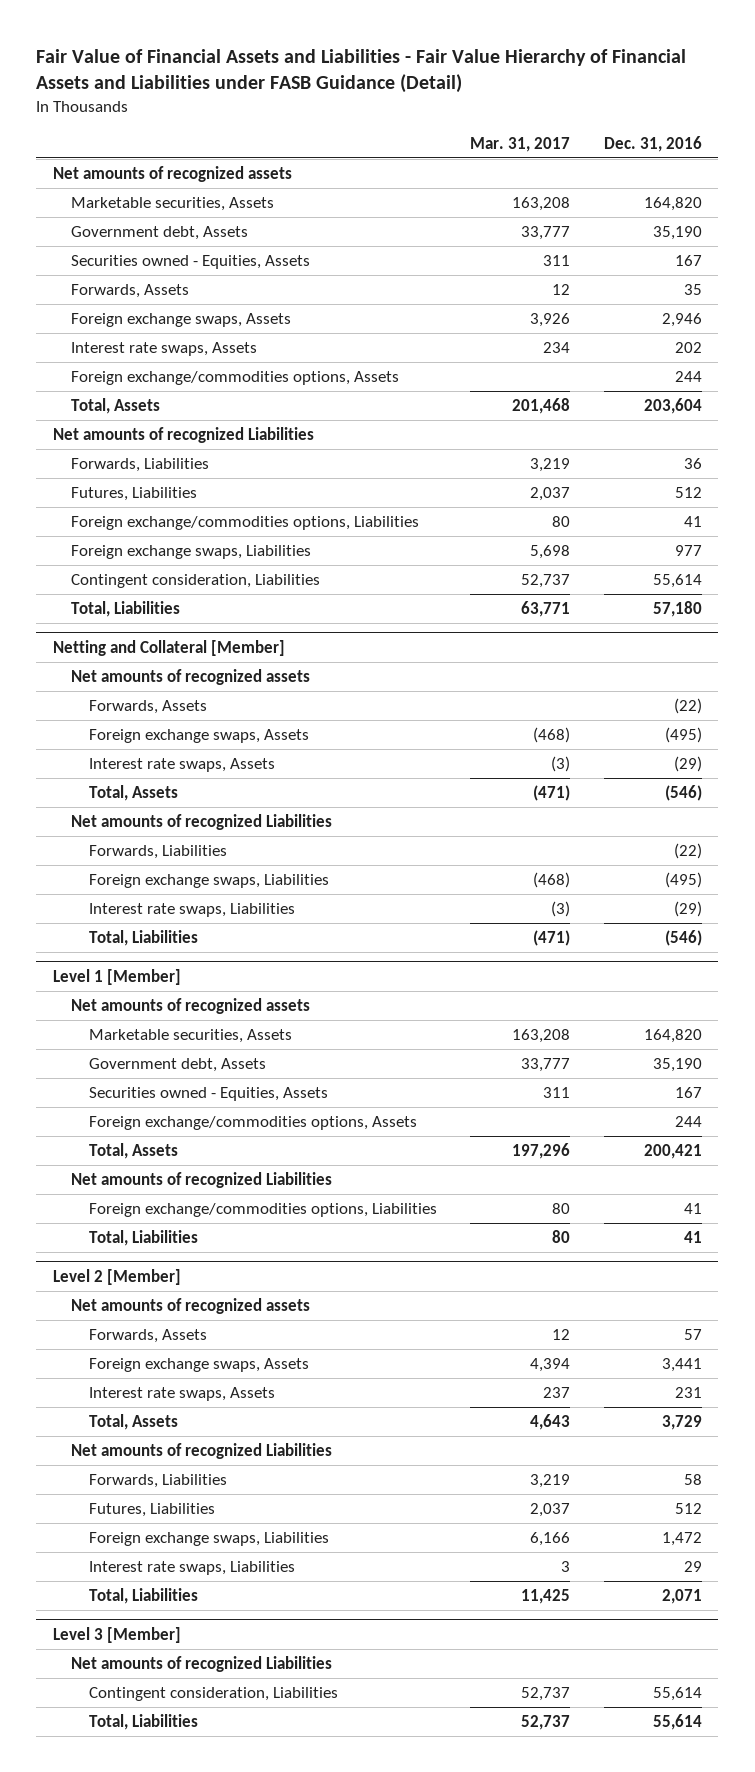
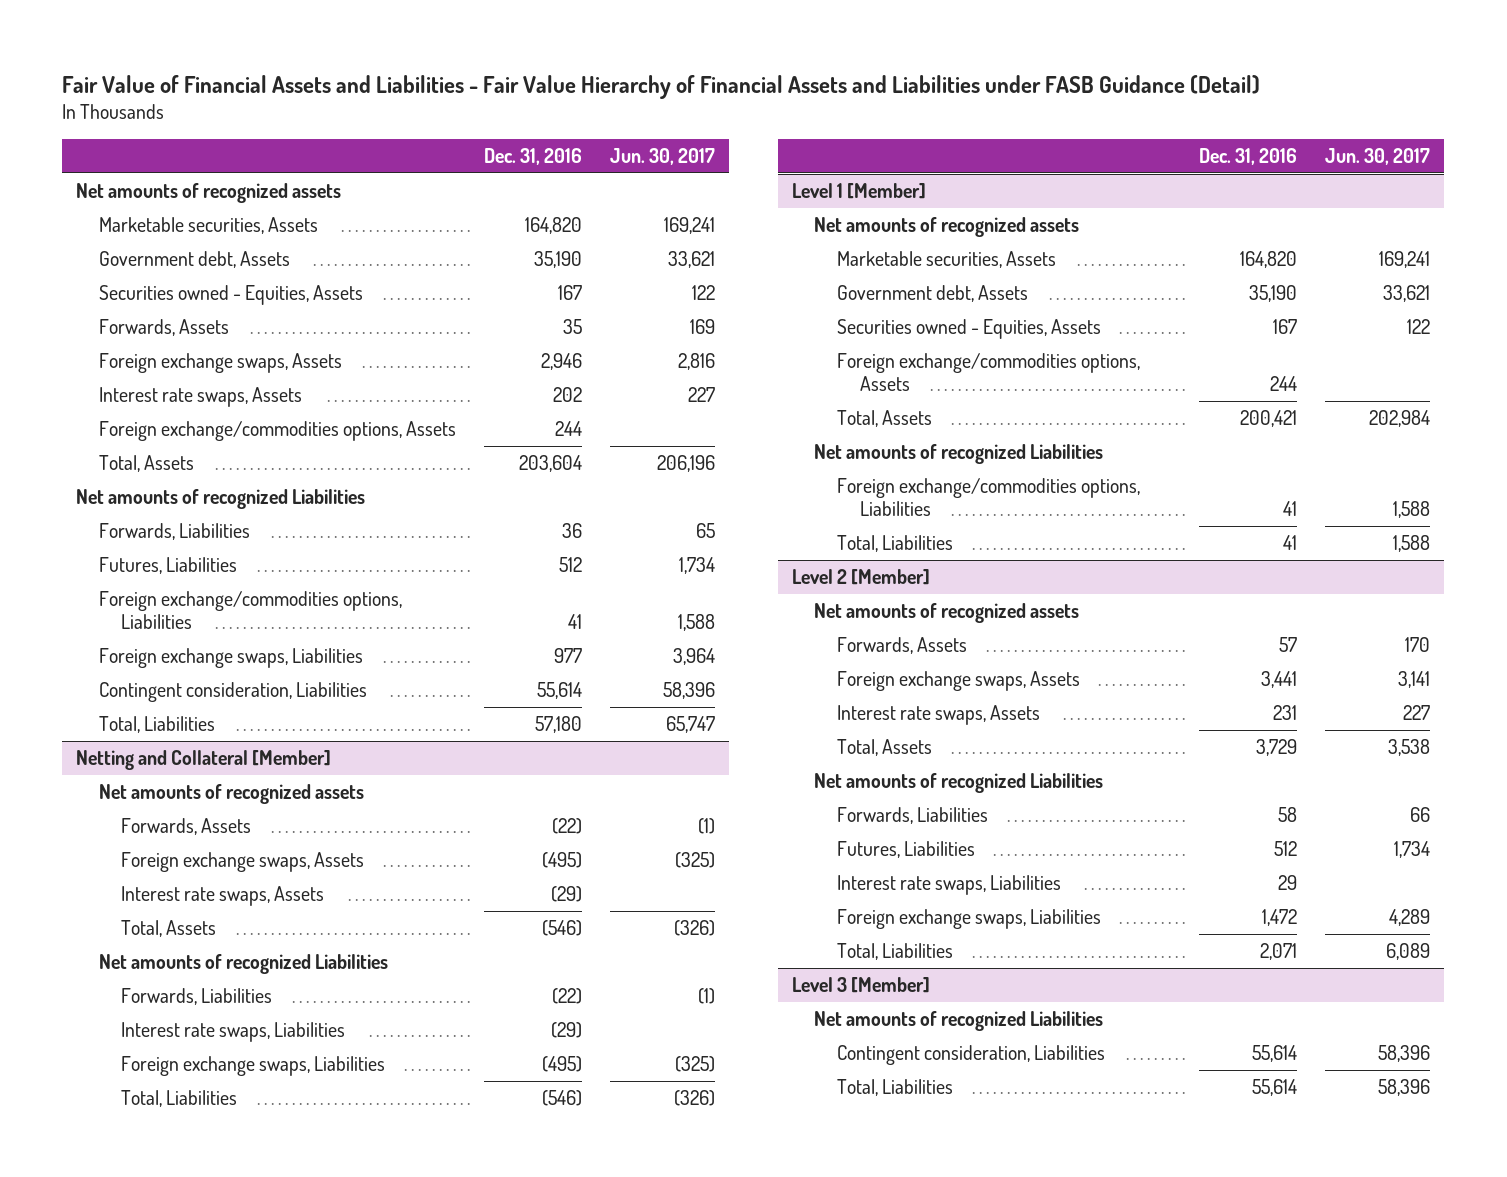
- | Mar. 31, 2017 | Dec. 31, 2016
+ | Dec. 31, 2016 | Jun. 30, 2017
@ Netting and Collateral [Member]
moved down: Foreign exchange swaps, Liabilities | (495) | (325)
@ Level 2 [Member]
moved down: Foreign exchange swaps, Liabilities | 1,472 | 4,289

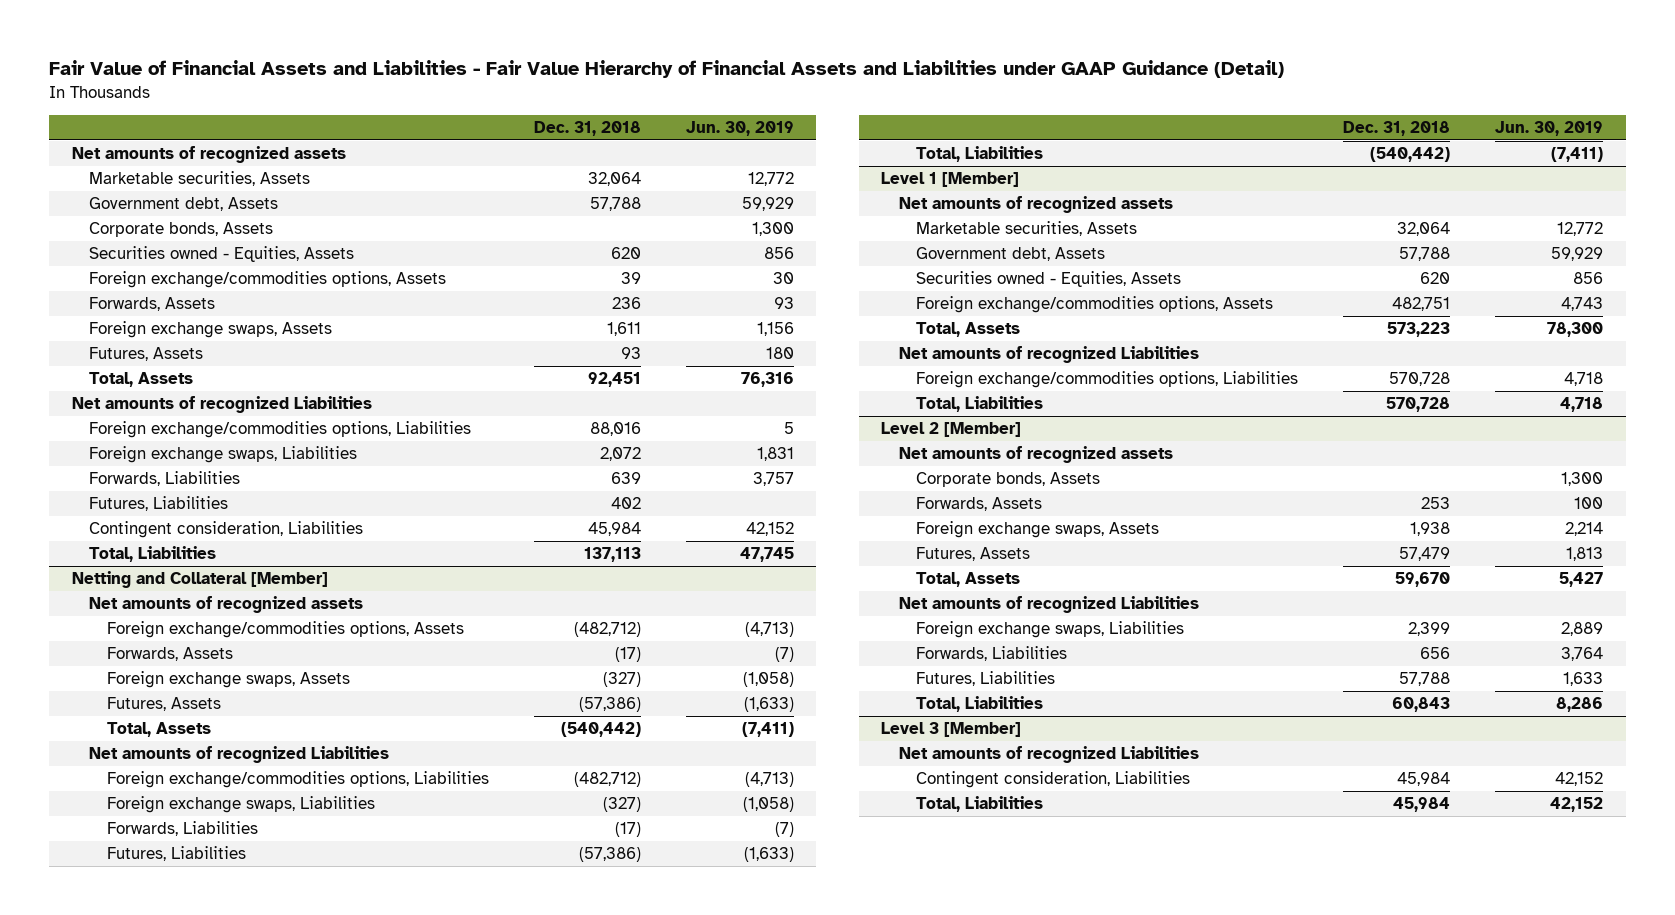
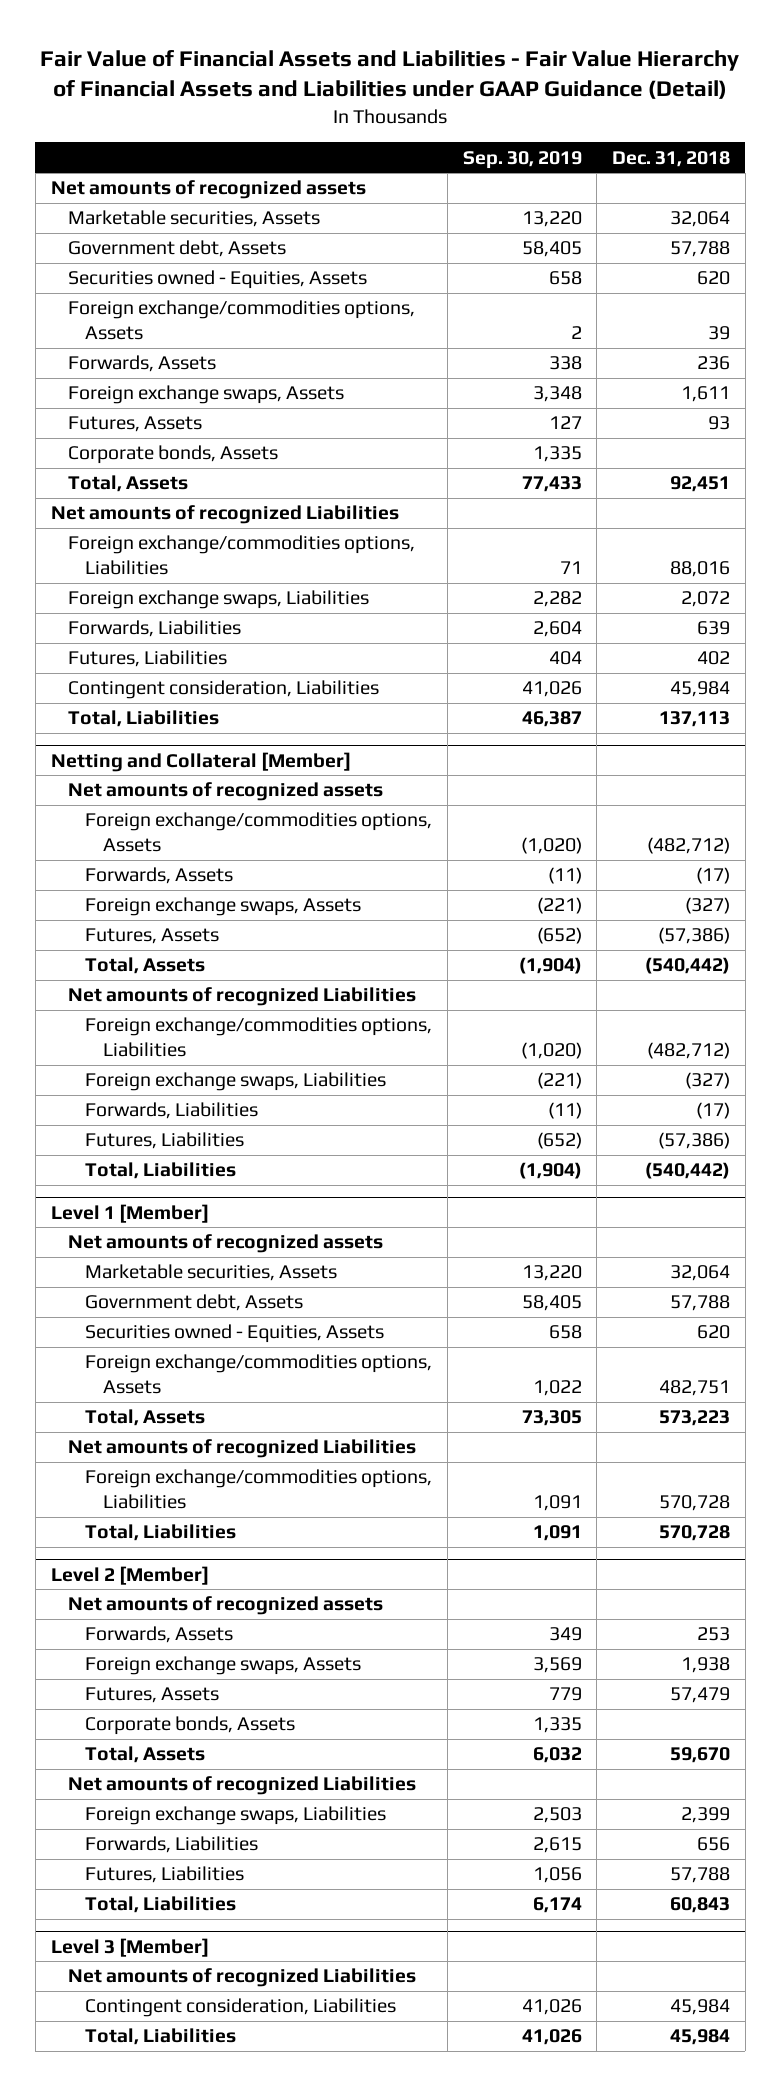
- | Dec. 31, 2018 | Jun. 30, 2019
+ | Sep. 30, 2019 | Dec. 31, 2018
moved down: Corporate bonds, Assets | 1,335 |
@ Level 2 [Member]
moved down: Corporate bonds, Assets | 1,335 |

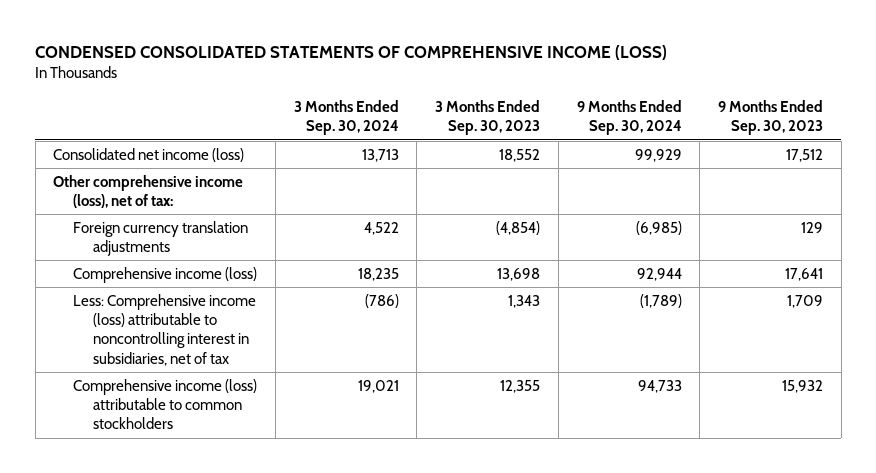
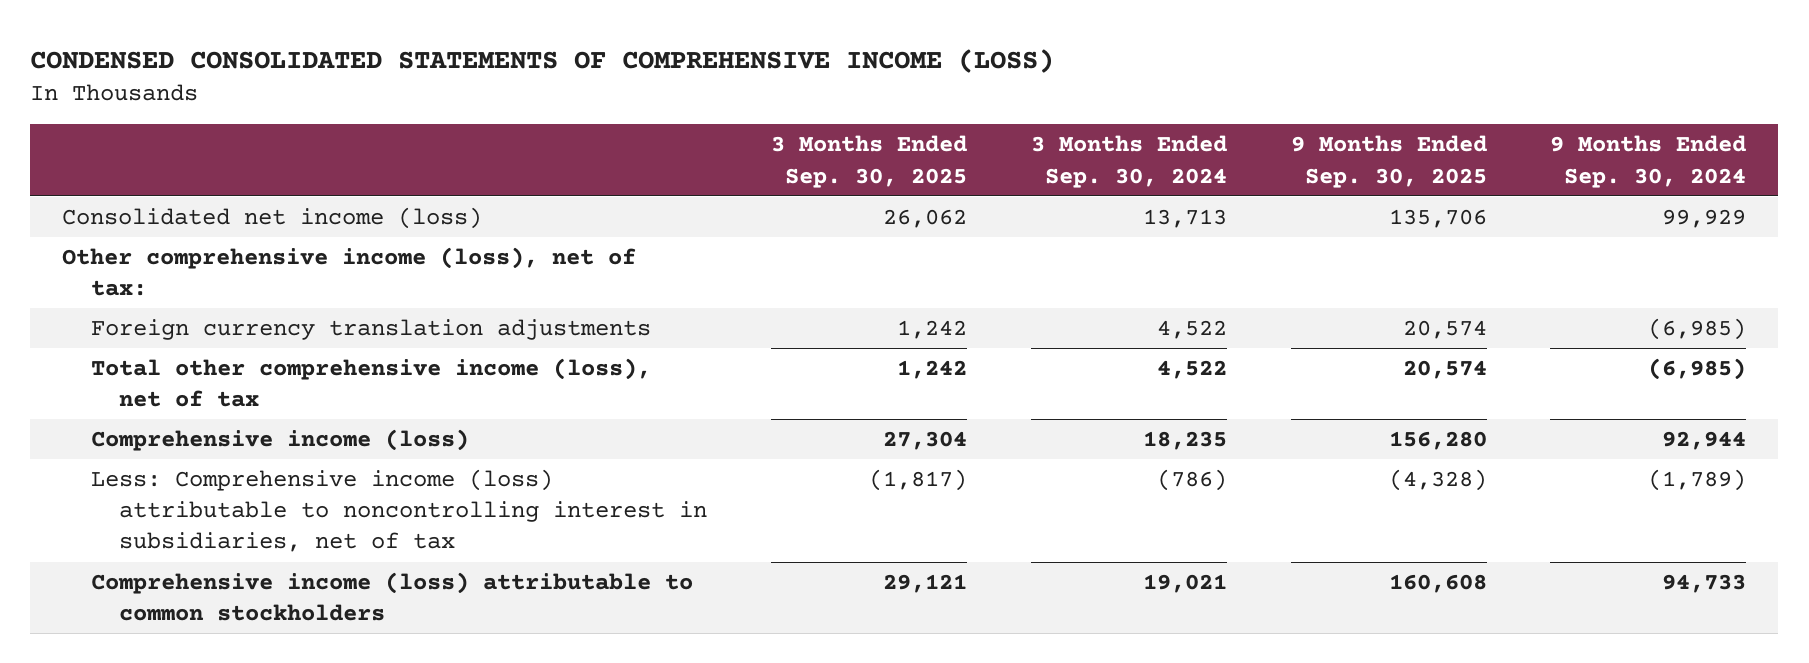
- | 3 Months Ended Sep. 30, 2024 | 3 Months Ended Sep. 30, 2023 | 9 Months Ended Sep. 30, 2024 | 9 Months Ended Sep. 30, 2023
+ | 3 Months Ended Sep. 30, 2025 | 3 Months Ended Sep. 30, 2024 | 9 Months Ended Sep. 30, 2025 | 9 Months Ended Sep. 30, 2024
+ Total other comprehensive income (loss), net of tax | 1,242 | 4,522 | 20,574 | (6,985)

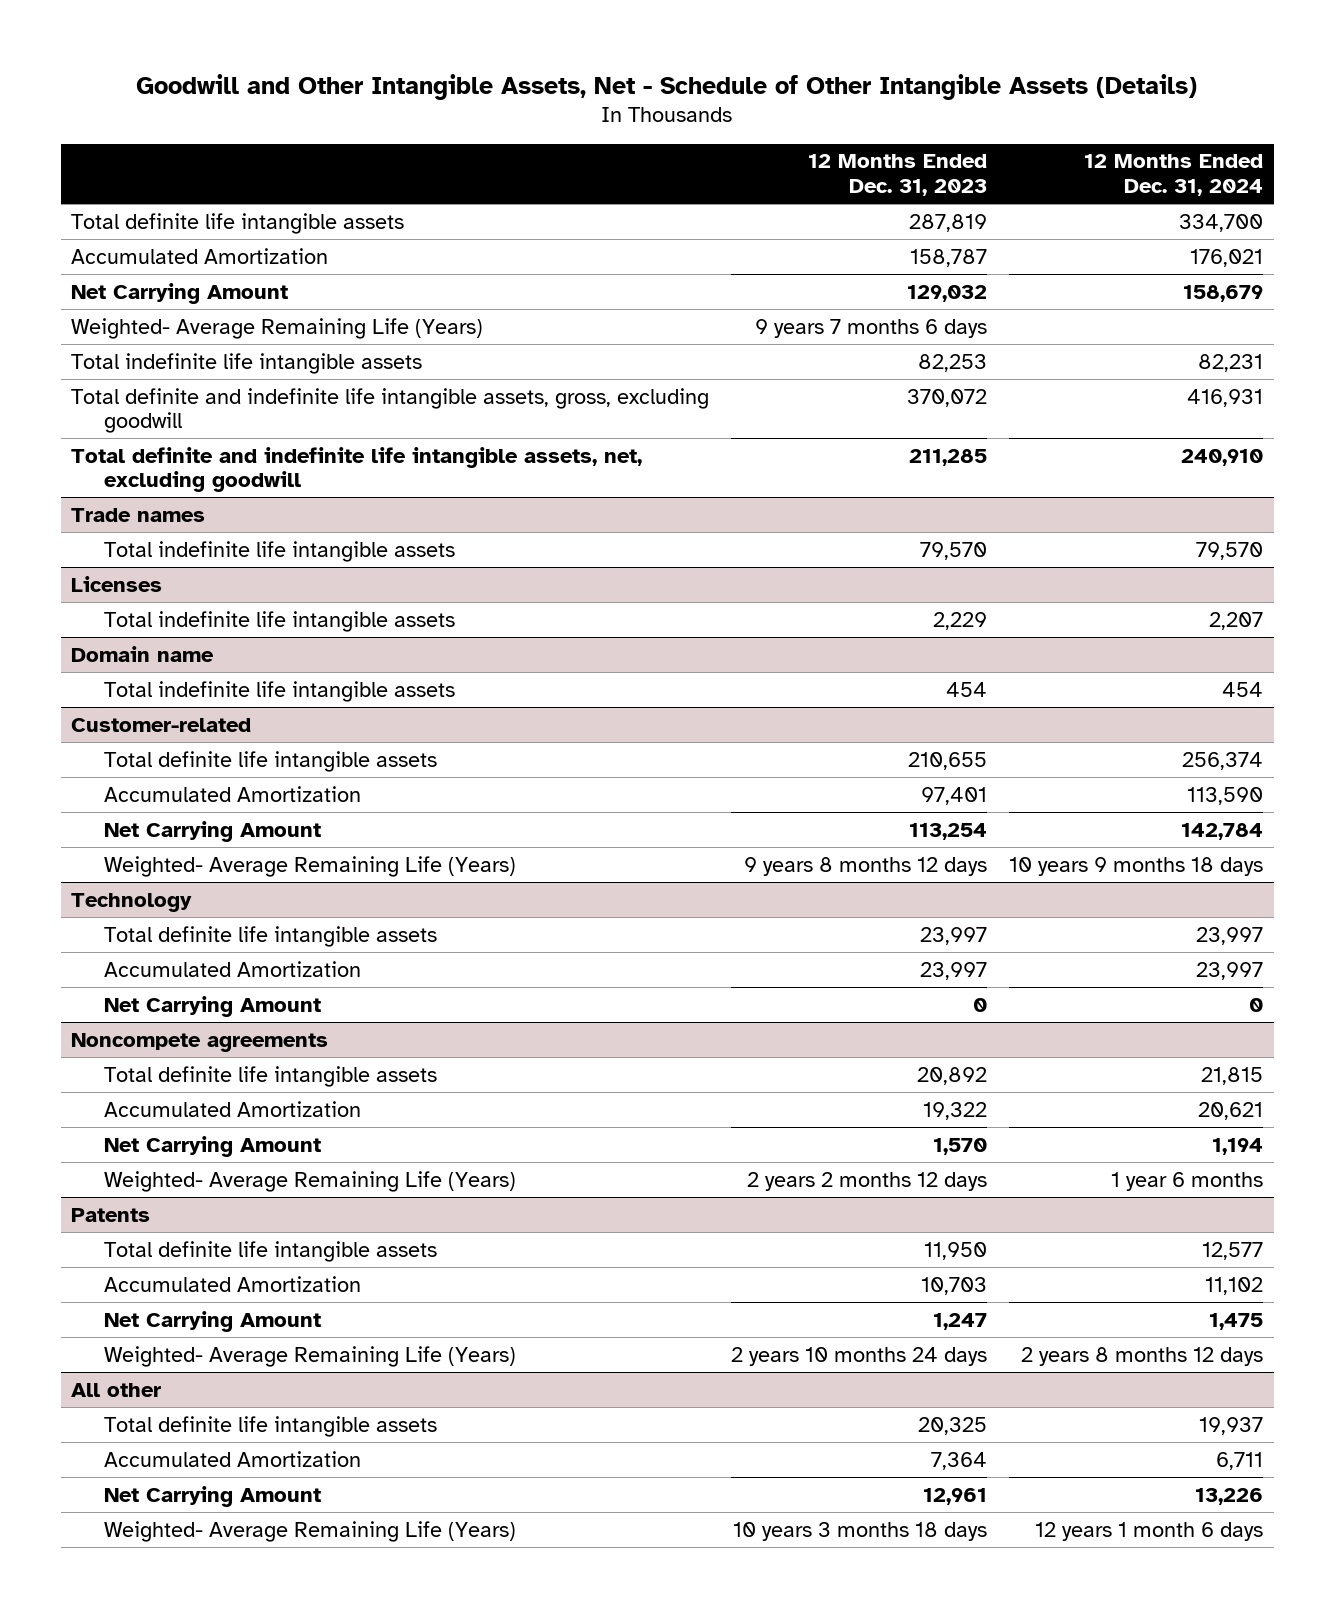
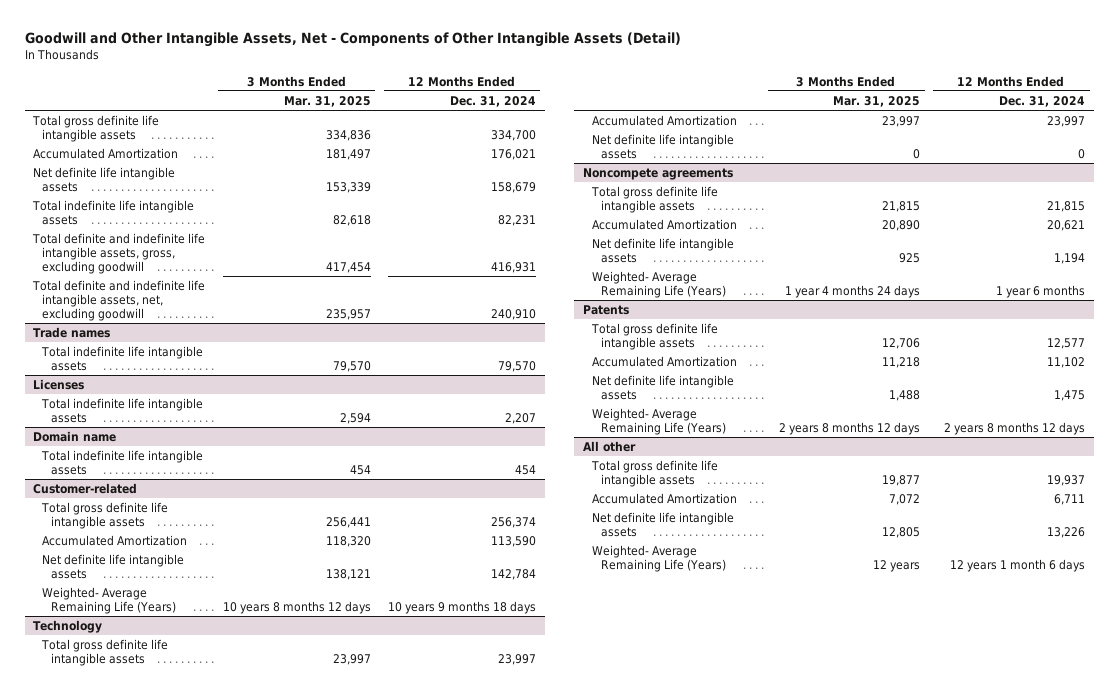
- Goodwill and Other Intangible Assets, Net - Schedule of Other Intangible Assets (Details)
+ Goodwill and Other Intangible Assets, Net - Components of Other Intangible Assets (Detail)
- | 12 Months Ended Dec. 31, 2023 | 12 Months Ended Dec. 31, 2024
+ | 3 Months Ended Mar. 31, 2025 | 12 Months Ended Dec. 31, 2024
- Total definite life intangible assets | 287,819 | 334,700
+ Total gross definite life intangible assets | 334,836 | 334,700
- Net Carrying Amount | 129,032 | 158,679
- Weighted- Average Remaining Life (Years) | 9 years 7 months 6 days |
+ Net definite life intangible assets | 153,339 | 158,679
@ Customer-related
- Total definite life intangible assets | 210,655 | 256,374
+ Total gross definite life intangible assets | 256,441 | 256,374
- Net Carrying Amount | 113,254 | 142,784
+ Net definite life intangible assets | 138,121 | 142,784
@ Technology
- Total definite life intangible assets | 23,997 | 23,997
+ Total gross definite life intangible assets | 23,997 | 23,997
- Net Carrying Amount | 0 | 0
+ Net definite life intangible assets | 0 | 0
@ Noncompete agreements
- Total definite life intangible assets | 20,892 | 21,815
+ Total gross definite life intangible assets | 21,815 | 21,815
- Net Carrying Amount | 1,570 | 1,194
+ Net definite life intangible assets | 925 | 1,194
@ Patents
- Total definite life intangible assets | 11,950 | 12,577
+ Total gross definite life intangible assets | 12,706 | 12,577
- Net Carrying Amount | 1,247 | 1,475
+ Net definite life intangible assets | 1,488 | 1,475
@ All other
- Total definite life intangible assets | 20,325 | 19,937
+ Total gross definite life intangible assets | 19,877 | 19,937
- Net Carrying Amount | 12,961 | 13,226
+ Net definite life intangible assets | 12,805 | 13,226

